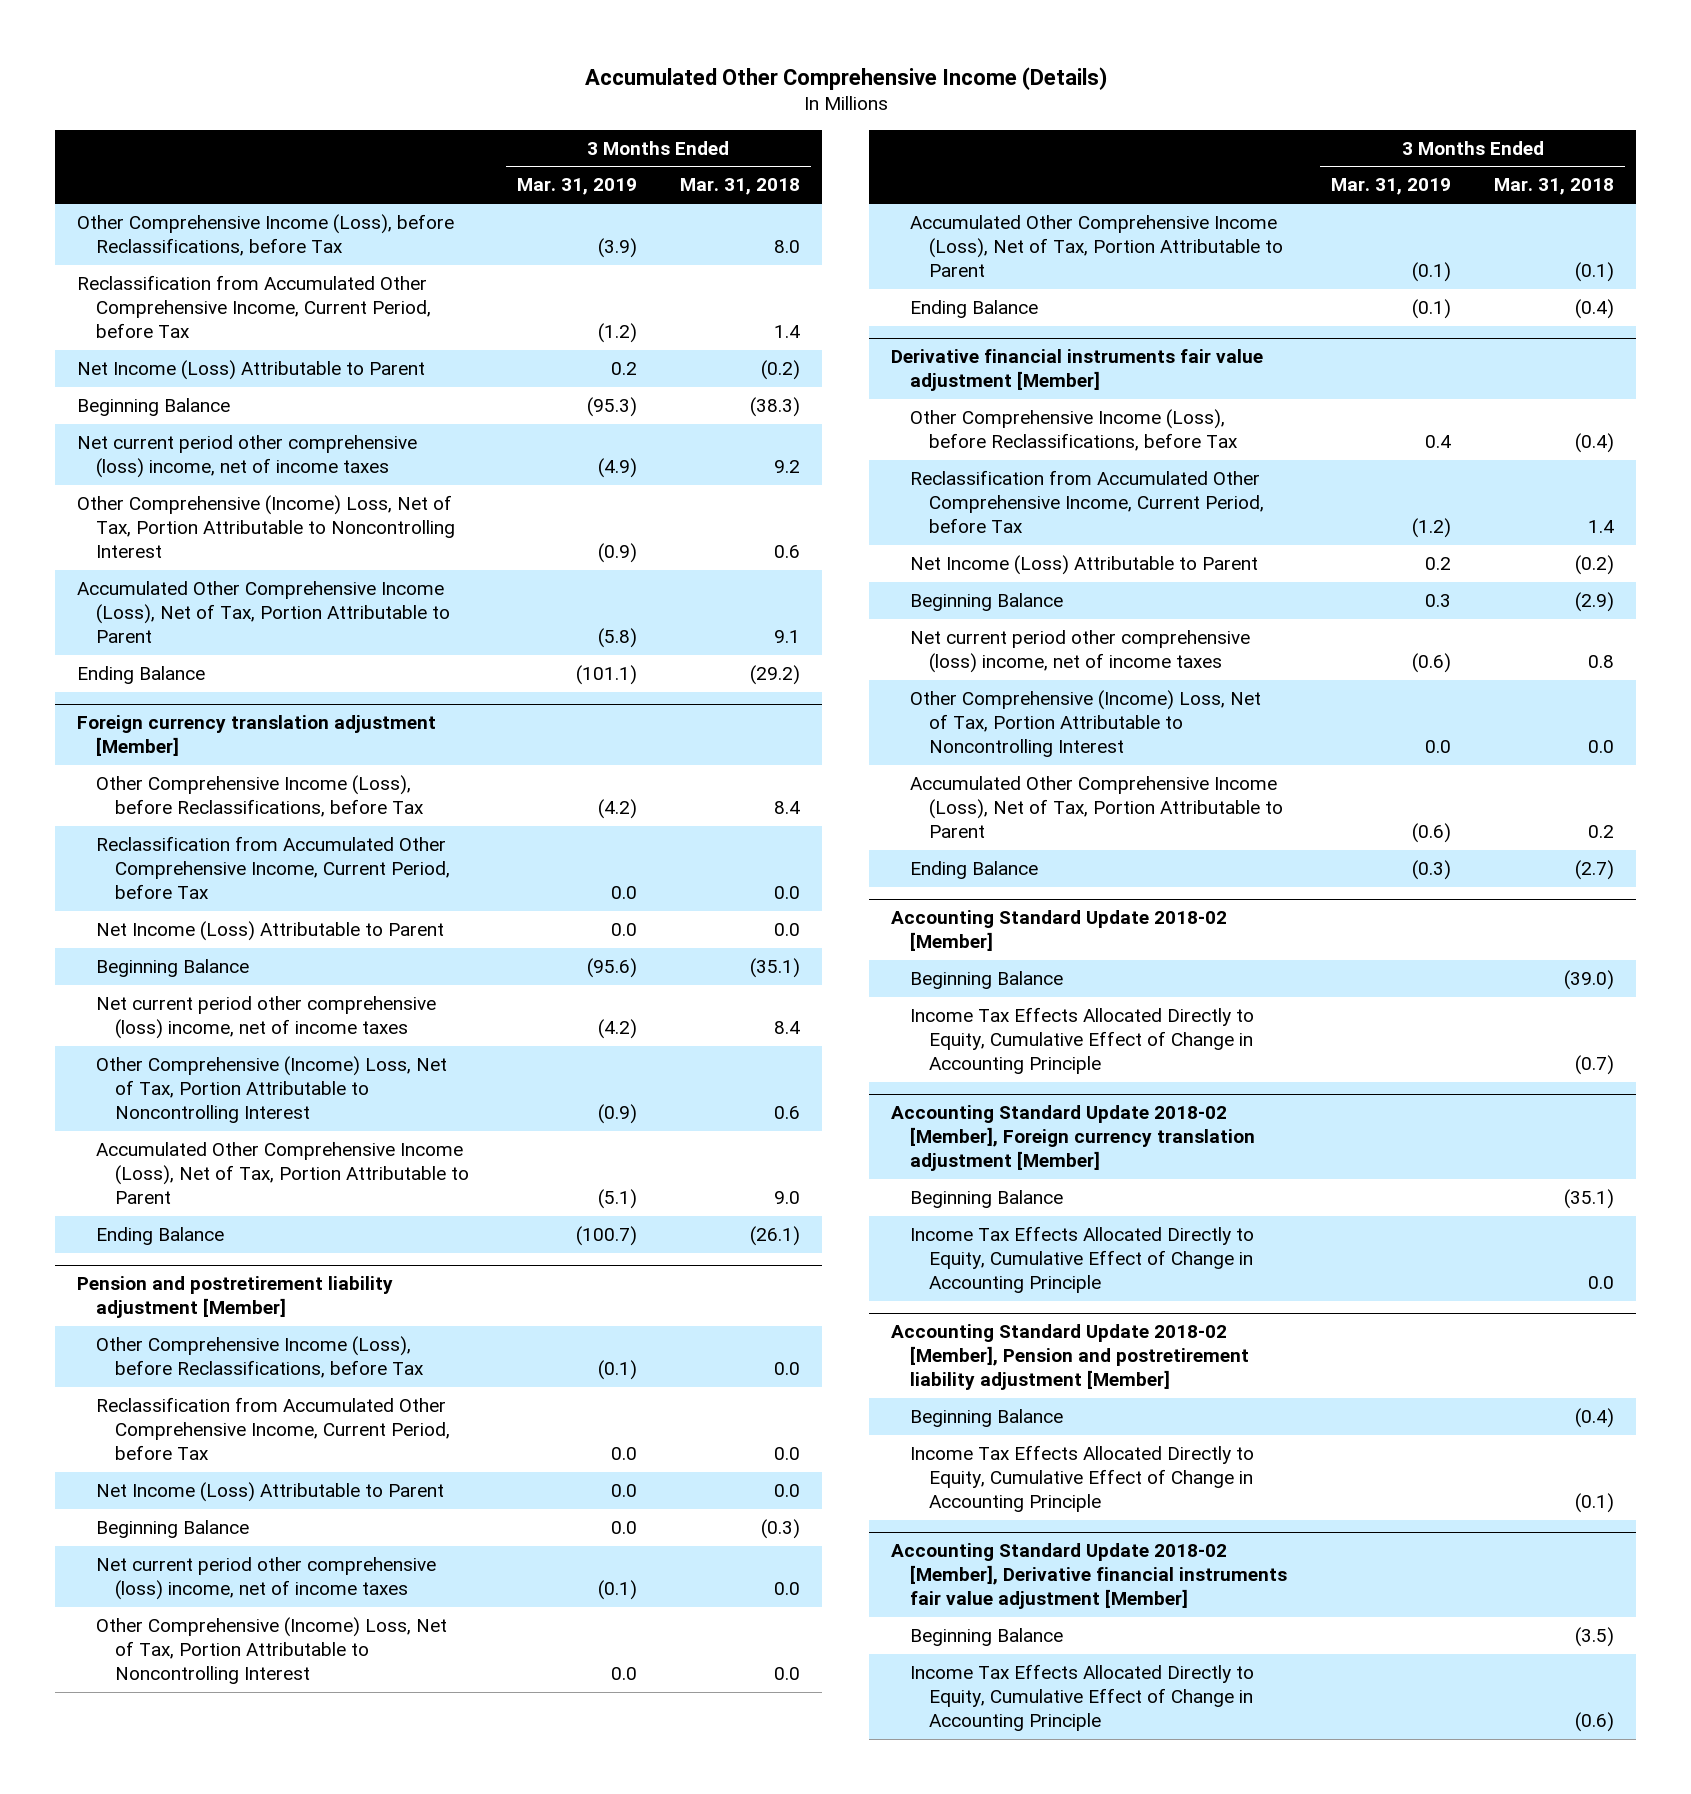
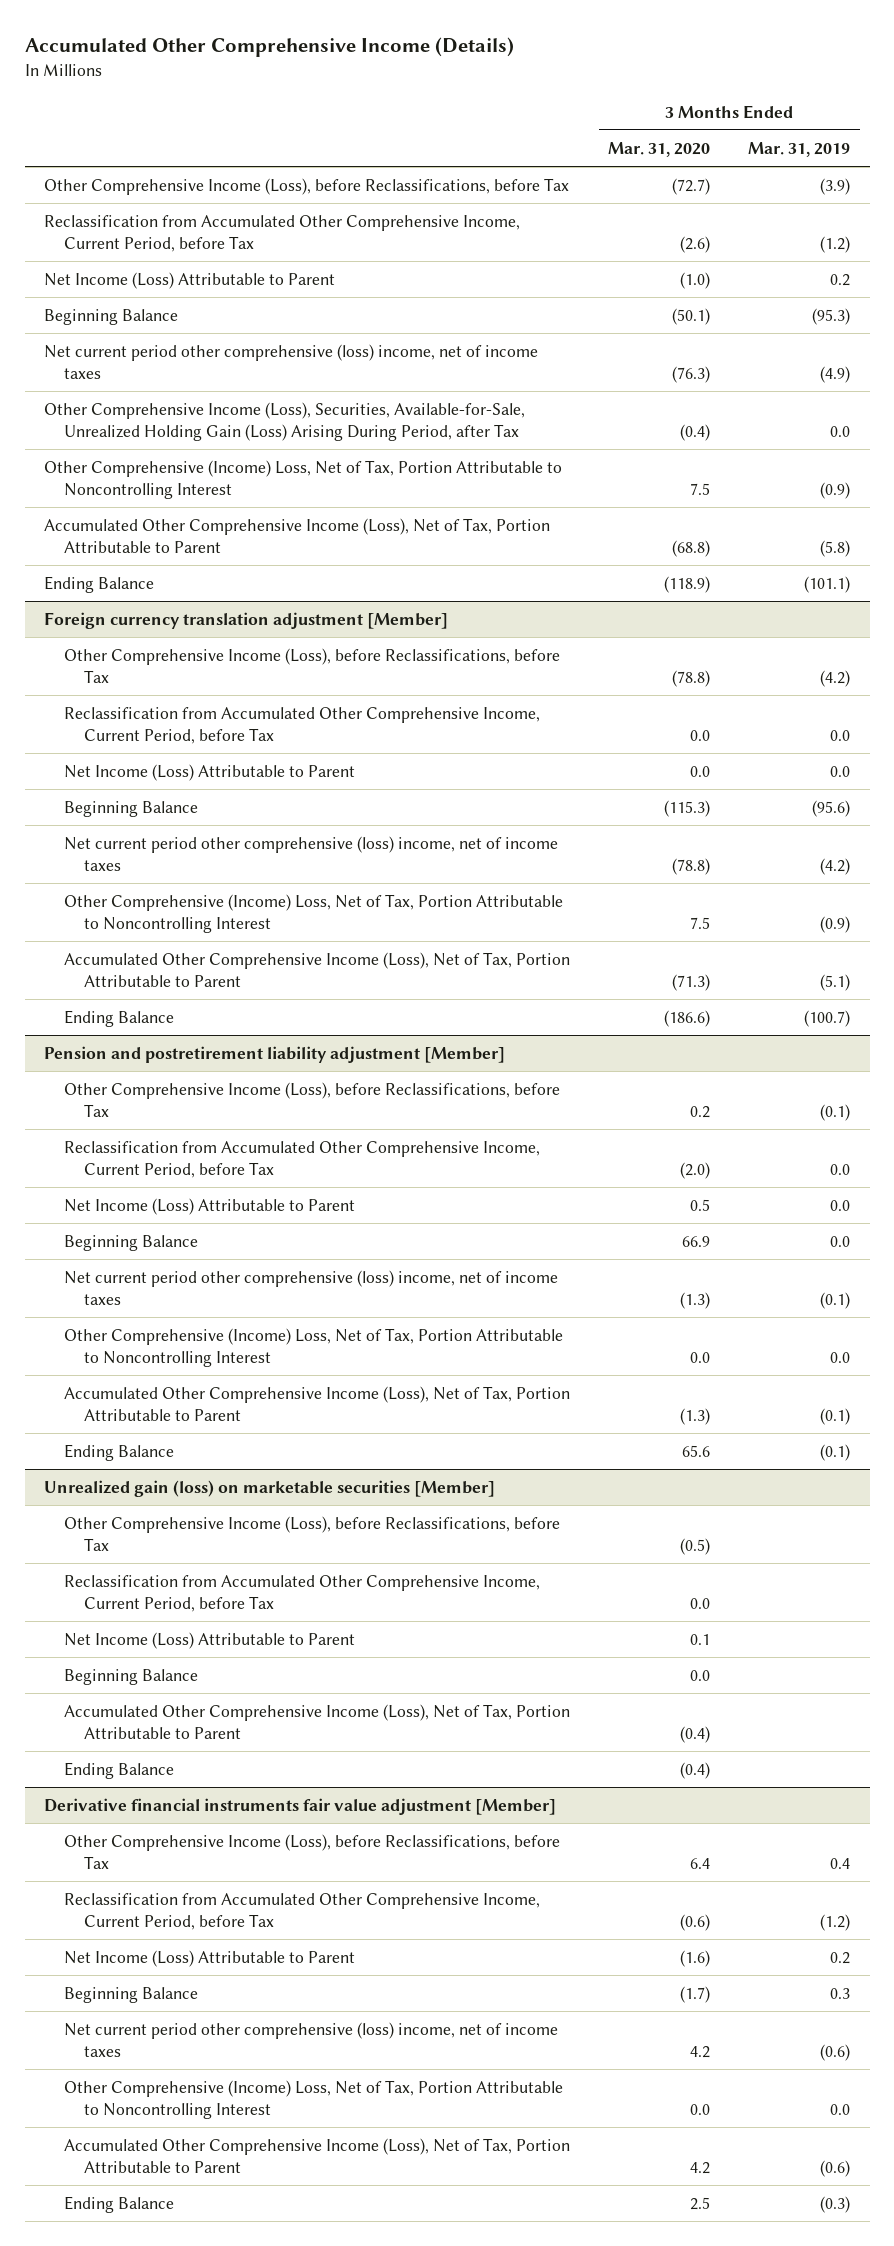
- | 3 Months Ended Mar. 31, 2019 | 3 Months Ended Mar. 31, 2018
+ | 3 Months Ended Mar. 31, 2020 | 3 Months Ended Mar. 31, 2019
+ Other Comprehensive Income (Loss), Securities, Available-for-Sale, Unrealized Holding Gain (Loss) Arising During Period, after Tax | (0.4) | 0.0
+ Unrealized gain (loss) on marketable securities [Member]
+ Other Comprehensive Income (Loss), before Reclassifications, before Tax | (0.5) |
+ Reclassification from Accumulated Other Comprehensive Income, Current Period, before Tax | 0.0 |
+ Net Income (Loss) Attributable to Parent | 0.1 |
+ Beginning Balance | 0.0 |
+ Accumulated Other Comprehensive Income (Loss), Net of Tax, Portion Attributable to Parent | (0.4) |
+ Ending Balance | (0.4) |
- Accounting Standard Update 2018-02 [Member]
- Beginning Balance | | (39.0)
- Income Tax Effects Allocated Directly to Equity, Cumulative Effect of Change in Accounting Principle | | (0.7)
- Accounting Standard Update 2018-02 [Member], Foreign currency translation adjustment [Member]
- Beginning Balance | | (35.1)
- Income Tax Effects Allocated Directly to Equity, Cumulative Effect of Change in Accounting Principle | | 0.0
- Accounting Standard Update 2018-02 [Member], Pension and postretirement liability adjustment [Member]
- Beginning Balance | | (0.4)
- Income Tax Effects Allocated Directly to Equity, Cumulative Effect of Change in Accounting Principle | | (0.1)
- Accounting Standard Update 2018-02 [Member], Derivative financial instruments fair value adjustment [Member]
- Beginning Balance | | (3.5)
- Income Tax Effects Allocated Directly to Equity, Cumulative Effect of Change in Accounting Principle | | (0.6)

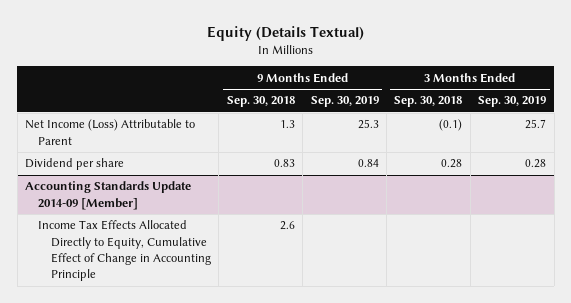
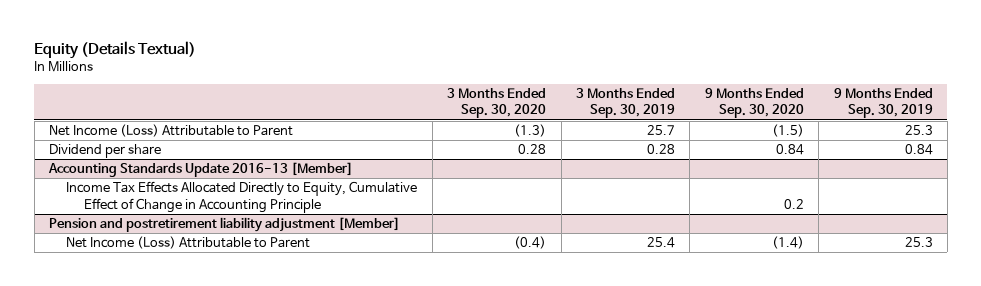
- | 9 Months Ended Sep. 30, 2018 | 9 Months Ended Sep. 30, 2019 | 3 Months Ended Sep. 30, 2018 | 3 Months Ended Sep. 30, 2019
+ | 3 Months Ended Sep. 30, 2020 | 3 Months Ended Sep. 30, 2019 | 9 Months Ended Sep. 30, 2020 | 9 Months Ended Sep. 30, 2019
- Accounting Standards Update 2014-09 [Member]
+ Accounting Standards Update 2016-13 [Member]
+ Pension and postretirement liability adjustment [Member]
+ Net Income (Loss) Attributable to Parent | (0.4) | 25.4 | (1.4) | 25.3

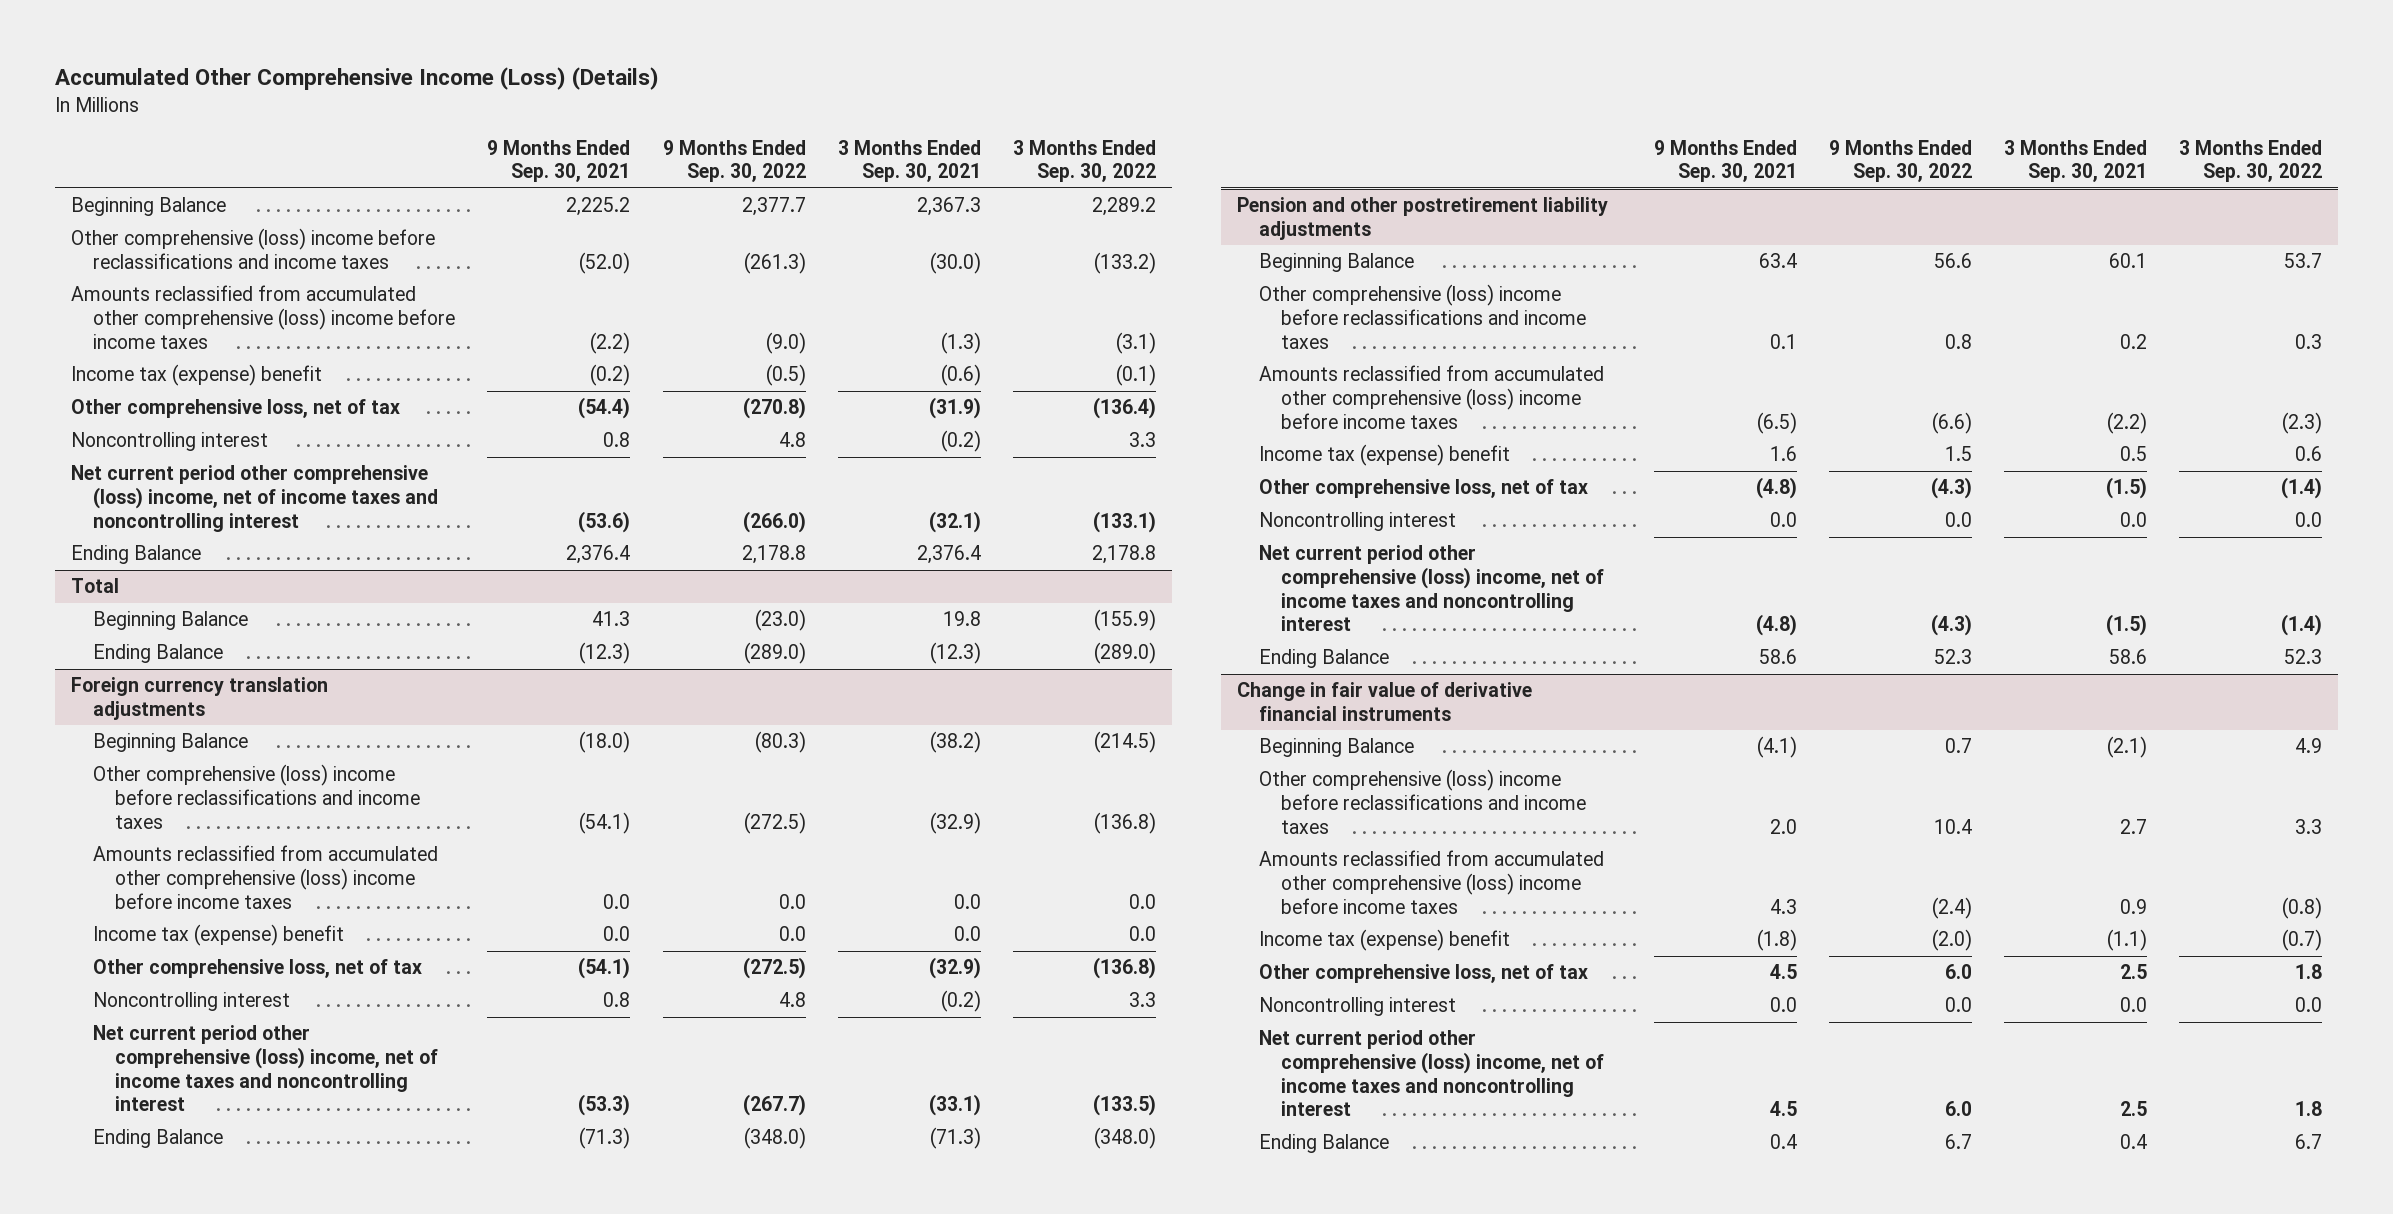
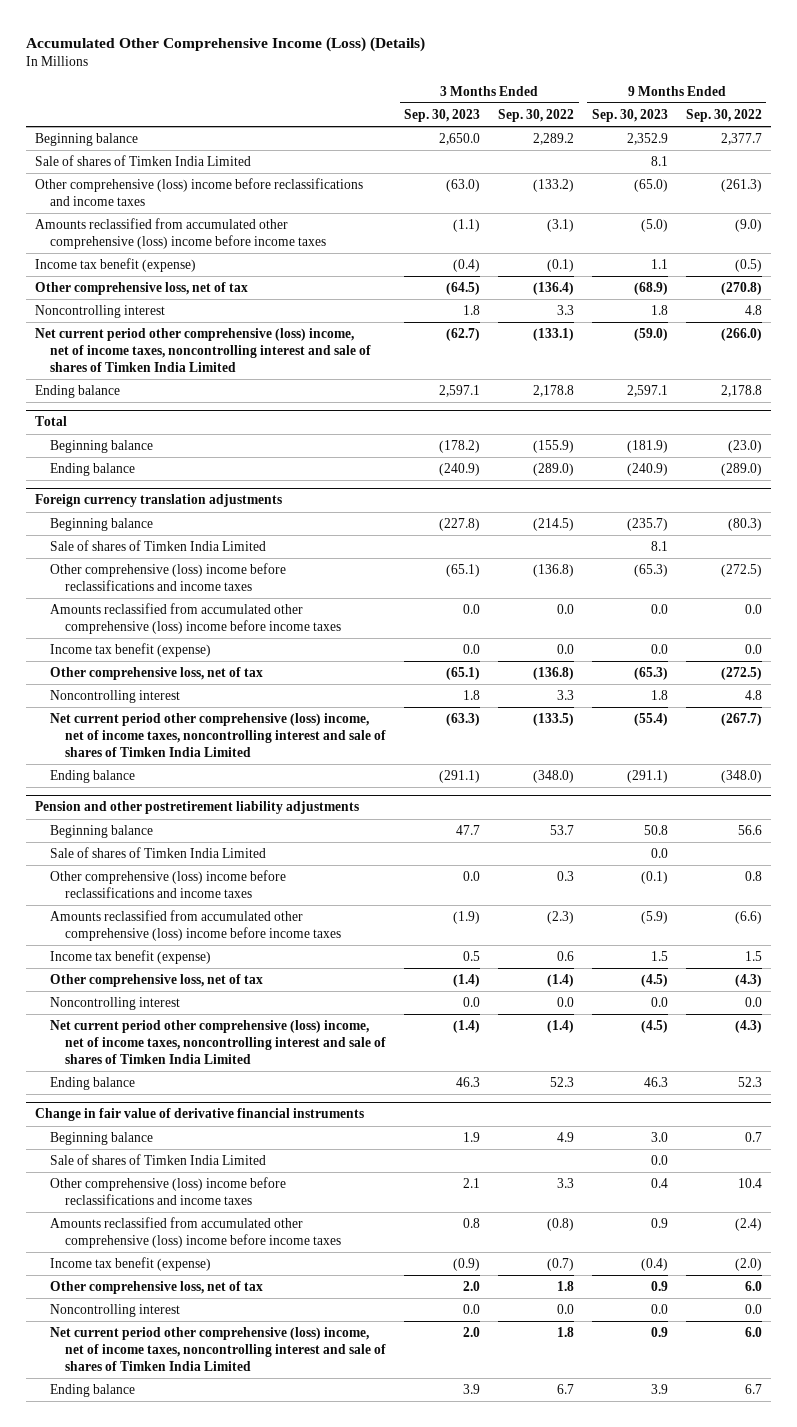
- | 9 Months Ended Sep. 30, 2021 | 9 Months Ended Sep. 30, 2022 | 3 Months Ended Sep. 30, 2021 | 3 Months Ended Sep. 30, 2022
+ | 3 Months Ended Sep. 30, 2023 | 3 Months Ended Sep. 30, 2022 | 9 Months Ended Sep. 30, 2023 | 9 Months Ended Sep. 30, 2022
- Beginning Balance | 2,225.2 | 2,377.7 | 2,367.3 | 2,289.2
+ Beginning balance | 2,650.0 | 2,289.2 | 2,352.9 | 2,377.7
+ Sale of shares of Timken India Limited | | | 8.1 |
- Income tax (expense) benefit | (0.2) | (0.5) | (0.6) | (0.1)
+ Income tax benefit (expense) | (0.4) | (0.1) | 1.1 | (0.5)
- Net current period other comprehensive (loss) income, net of income taxes and noncontrolling interest | (53.6) | (266.0) | (32.1) | (133.1)
- Ending Balance | 2,376.4 | 2,178.8 | 2,376.4 | 2,178.8
+ Net current period other comprehensive (loss) income, net of income taxes, noncontrolling interest and sale of shares of Timken India Limited | (62.7) | (133.1) | (59.0) | (266.0)
+ Ending balance | 2,597.1 | 2,178.8 | 2,597.1 | 2,178.8
@ Total
- Beginning Balance | 41.3 | (23.0) | 19.8 | (155.9)
- Ending Balance | (12.3) | (289.0) | (12.3) | (289.0)
+ Beginning balance | (178.2) | (155.9) | (181.9) | (23.0)
+ Ending balance | (240.9) | (289.0) | (240.9) | (289.0)
@ Foreign currency translation adjustments
- Beginning Balance | (18.0) | (80.3) | (38.2) | (214.5)
+ Beginning balance | (227.8) | (214.5) | (235.7) | (80.3)
+ Sale of shares of Timken India Limited | | | 8.1 |
- Income tax (expense) benefit | 0.0 | 0.0 | 0.0 | 0.0
+ Income tax benefit (expense) | 0.0 | 0.0 | 0.0 | 0.0
- Net current period other comprehensive (loss) income, net of income taxes and noncontrolling interest | (53.3) | (267.7) | (33.1) | (133.5)
- Ending Balance | (71.3) | (348.0) | (71.3) | (348.0)
+ Net current period other comprehensive (loss) income, net of income taxes, noncontrolling interest and sale of shares of Timken India Limited | (63.3) | (133.5) | (55.4) | (267.7)
+ Ending balance | (291.1) | (348.0) | (291.1) | (348.0)
@ Pension and other postretirement liability adjustments
- Beginning Balance | 63.4 | 56.6 | 60.1 | 53.7
+ Beginning balance | 47.7 | 53.7 | 50.8 | 56.6
+ Sale of shares of Timken India Limited | | | 0.0 |
- Income tax (expense) benefit | 1.6 | 1.5 | 0.5 | 0.6
+ Income tax benefit (expense) | 0.5 | 0.6 | 1.5 | 1.5
- Net current period other comprehensive (loss) income, net of income taxes and noncontrolling interest | (4.8) | (4.3) | (1.5) | (1.4)
- Ending Balance | 58.6 | 52.3 | 58.6 | 52.3
+ Net current period other comprehensive (loss) income, net of income taxes, noncontrolling interest and sale of shares of Timken India Limited | (1.4) | (1.4) | (4.5) | (4.3)
+ Ending balance | 46.3 | 52.3 | 46.3 | 52.3
@ Change in fair value of derivative financial instruments
- Beginning Balance | (4.1) | 0.7 | (2.1) | 4.9
+ Beginning balance | 1.9 | 4.9 | 3.0 | 0.7
+ Sale of shares of Timken India Limited | | | 0.0 |
- Income tax (expense) benefit | (1.8) | (2.0) | (1.1) | (0.7)
+ Income tax benefit (expense) | (0.9) | (0.7) | (0.4) | (2.0)
- Net current period other comprehensive (loss) income, net of income taxes and noncontrolling interest | 4.5 | 6.0 | 2.5 | 1.8
- Ending Balance | 0.4 | 6.7 | 0.4 | 6.7
+ Net current period other comprehensive (loss) income, net of income taxes, noncontrolling interest and sale of shares of Timken India Limited | 2.0 | 1.8 | 0.9 | 6.0
+ Ending balance | 3.9 | 6.7 | 3.9 | 6.7

